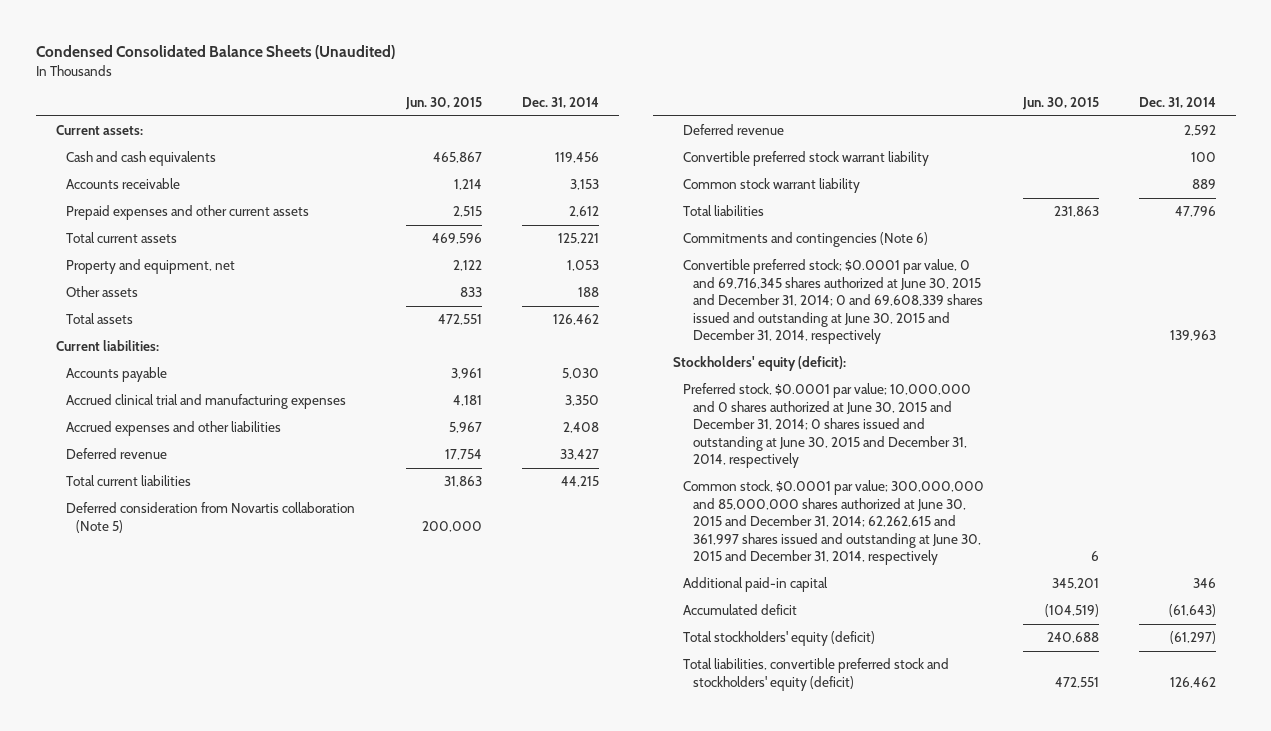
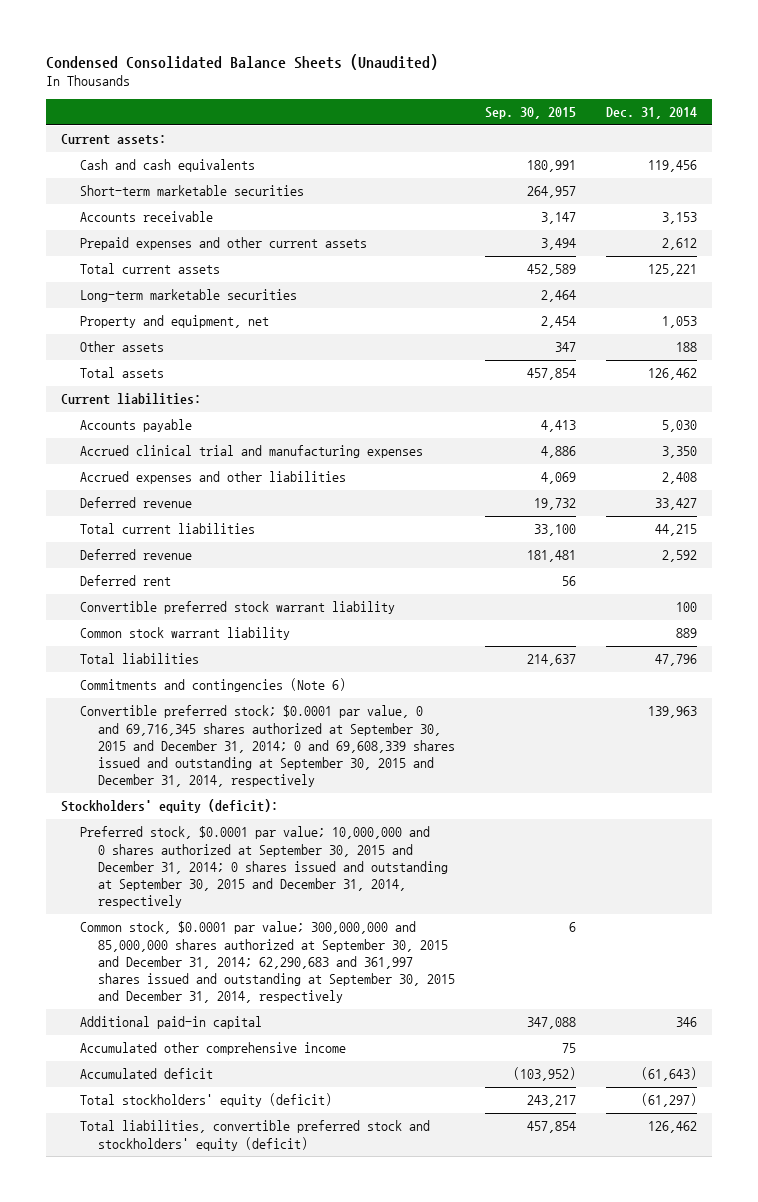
- | Jun. 30, 2015 | Dec. 31, 2014
+ | Sep. 30, 2015 | Dec. 31, 2014
+ Short-term marketable securities | 264,957 |
+ Long-term marketable securities | 2,464 |
- Deferred consideration from Novartis collaboration (Note 5) | 200,000 |
+ Deferred rent | 56 |
- Convertible preferred stock; $0.0001 par value, 0 and 69,716,345 shares authorized at June 30, 2015 and December 31, 2014; 0 and 69,608,339 shares issued and outstanding at June 30, 2015 and December 31, 2014, respectively | | 139,963
+ Convertible preferred stock; $0.0001 par value, 0 and 69,716,345 shares authorized at September 30, 2015 and December 31, 2014; 0 and 69,608,339 shares issued and outstanding at September 30, 2015 and December 31, 2014, respectively | | 139,963
- Preferred stock, $0.0001 par value; 10,000,000 and 0 shares authorized at June 30, 2015 and December 31, 2014; 0 shares issued and outstanding at June 30, 2015 and December 31, 2014, respectively
- Common stock, $0.0001 par value; 300,000,000 and 85,000,000 shares authorized at June 30, 2015 and December 31, 2014; 62,262,615 and 361,997 shares issued and outstanding at June 30, 2015 and December 31, 2014, respectively | 6 |
+ Preferred stock, $0.0001 par value; 10,000,000 and 0 shares authorized at September 30, 2015 and December 31, 2014; 0 shares issued and outstanding at September 30, 2015 and December 31, 2014, respectively
+ Common stock, $0.0001 par value; 300,000,000 and 85,000,000 shares authorized at September 30, 2015 and December 31, 2014; 62,290,683 and 361,997 shares issued and outstanding at September 30, 2015 and December 31, 2014, respectively | 6 |
+ Accumulated other comprehensive income | 75 |

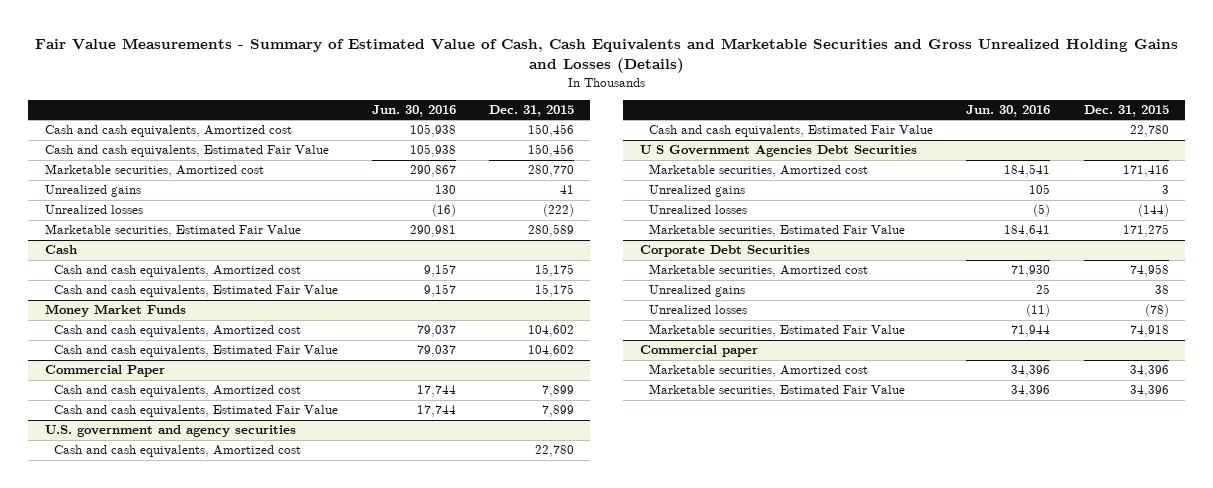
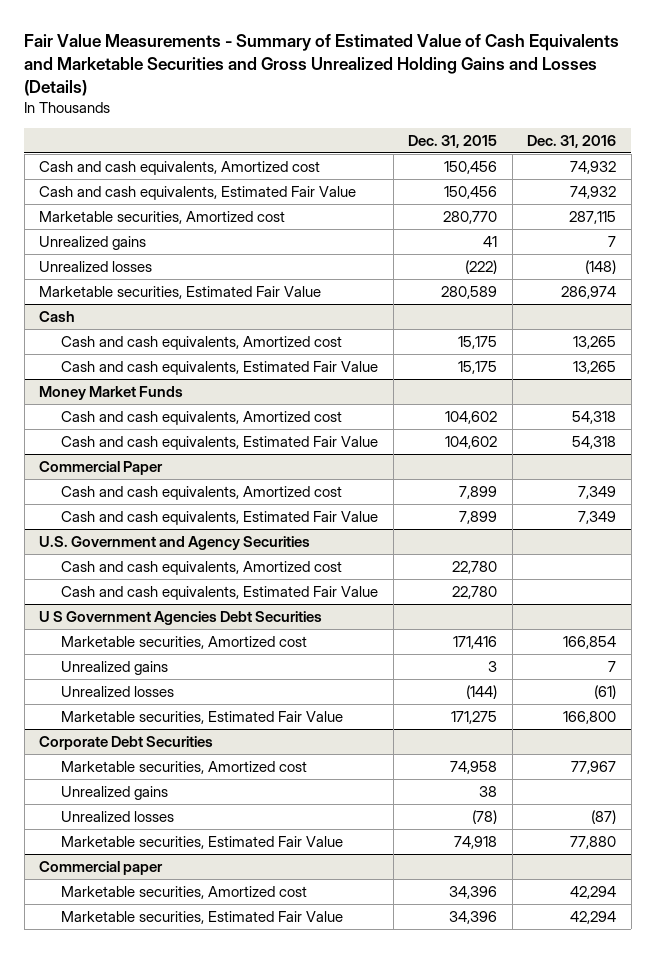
- Fair Value Measurements - Summary of Estimated Value of Cash, Cash Equivalents and Marketable Securities and Gross Unrealized Holding Gains and Losses (Details)
+ Fair Value Measurements - Summary of Estimated Value of Cash Equivalents and Marketable Securities and Gross Unrealized Holding Gains and Losses (Details)
- | Jun. 30, 2016 | Dec. 31, 2015
+ | Dec. 31, 2015 | Dec. 31, 2016
- U.S. government and agency securities
+ U.S. Government and Agency Securities

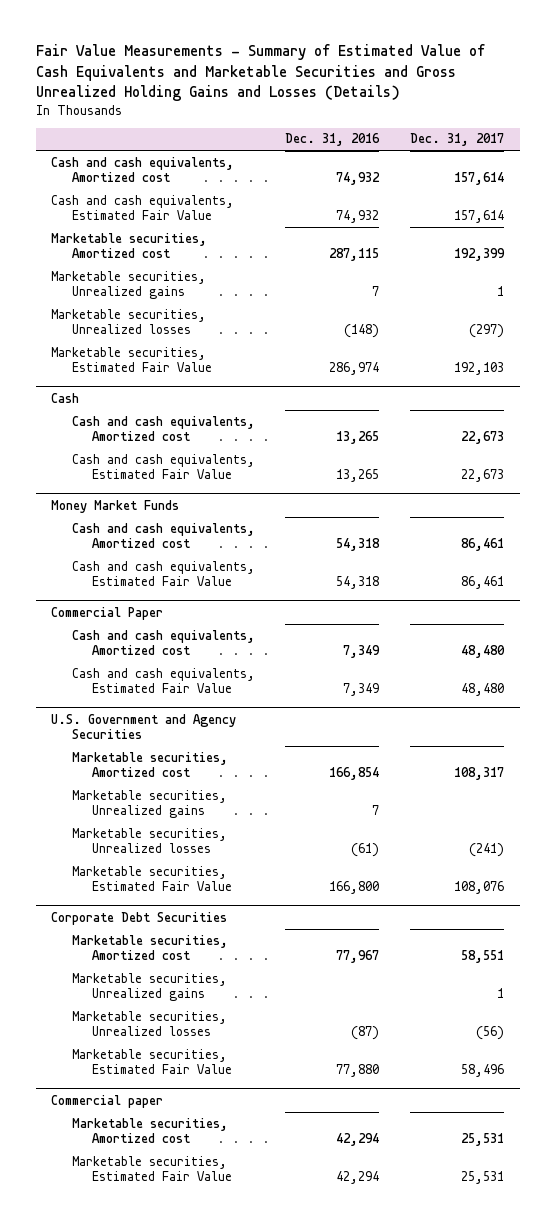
- | Dec. 31, 2015 | Dec. 31, 2016
+ | Dec. 31, 2016 | Dec. 31, 2017
- Unrealized gains | 41 | 7
- Unrealized losses | (222) | (148)
+ Marketable securities, Unrealized gains | 7 | 1
+ Marketable securities, Unrealized losses | (148) | (297)
@ U.S. Government and Agency Securities
- Cash and cash equivalents, Amortized cost | 22,780 |
- Cash and cash equivalents, Estimated Fair Value | 22,780 |
- U S Government Agencies Debt Securities
- Unrealized gains | 3 | 7
- Unrealized losses | (144) | (61)
@ U.S. Government and Agency Securities
+ Marketable securities, Unrealized gains | 7 |
+ Marketable securities, Unrealized losses | (61) | (241)
@ Corporate Debt Securities
- Unrealized gains | 38 |
- Unrealized losses | (78) | (87)
+ Marketable securities, Unrealized gains | | 1
+ Marketable securities, Unrealized losses | (87) | (56)

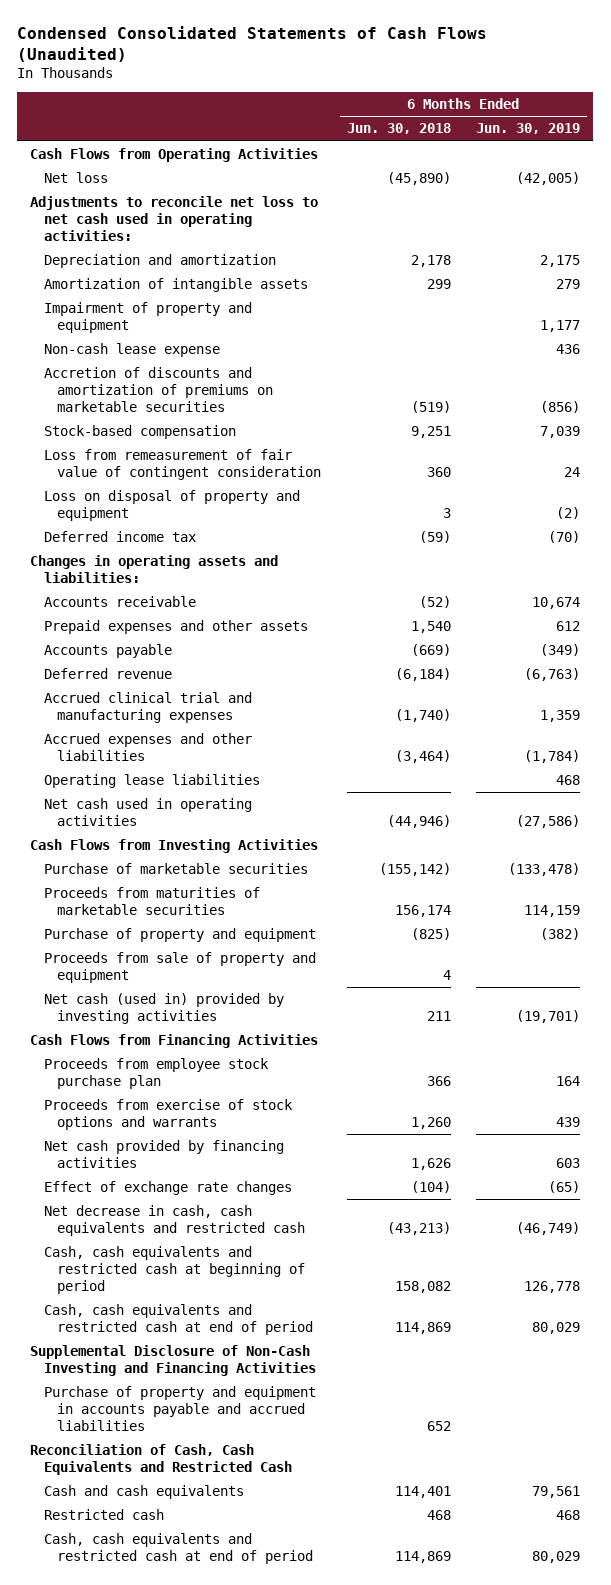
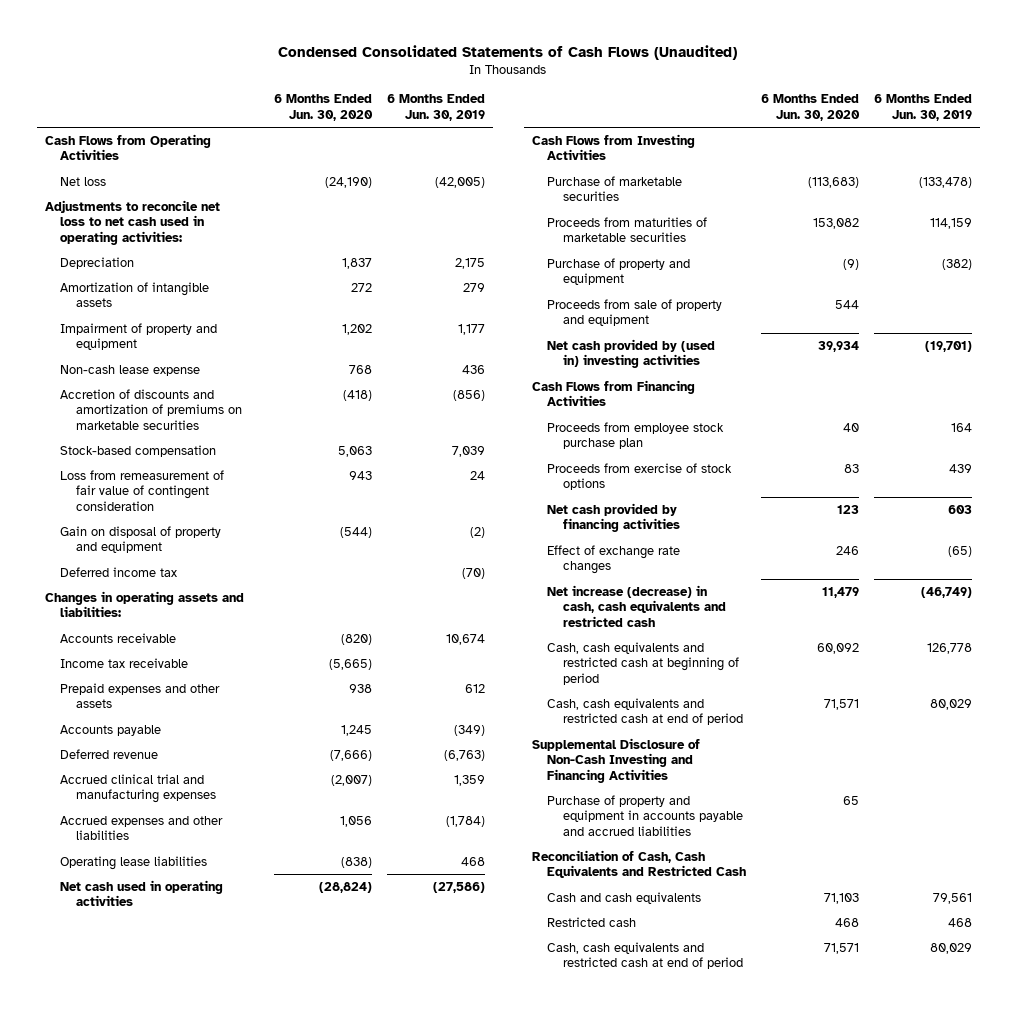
- | 6 Months Ended Jun. 30, 2018 | 6 Months Ended Jun. 30, 2019
+ | 6 Months Ended Jun. 30, 2020 | 6 Months Ended Jun. 30, 2019
- Depreciation and amortization | 2,178 | 2,175
+ Depreciation | 1,837 | 2,175
- Loss on disposal of property and equipment | 3 | (2)
+ Gain on disposal of property and equipment | (544) | (2)
+ Income tax receivable | (5,665) |
- Net cash (used in) provided by investing activities | 211 | (19,701)
+ Net cash provided by (used in) investing activities | 39,934 | (19,701)
- Proceeds from exercise of stock options and warrants | 1,260 | 439
+ Proceeds from exercise of stock options | 83 | 439
- Net decrease in cash, cash equivalents and restricted cash | (43,213) | (46,749)
+ Net increase (decrease) in cash, cash equivalents and restricted cash | 11,479 | (46,749)

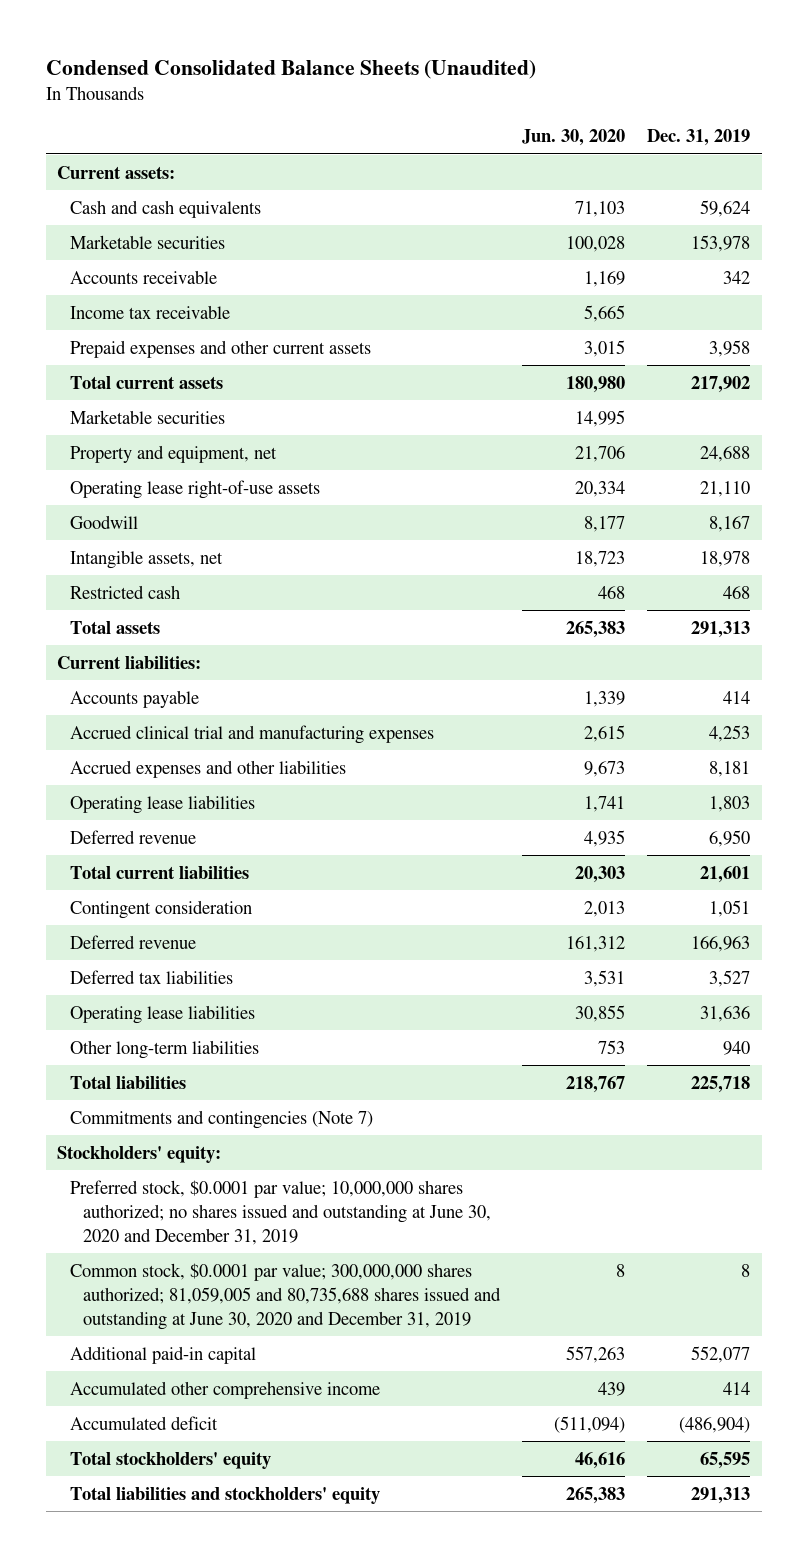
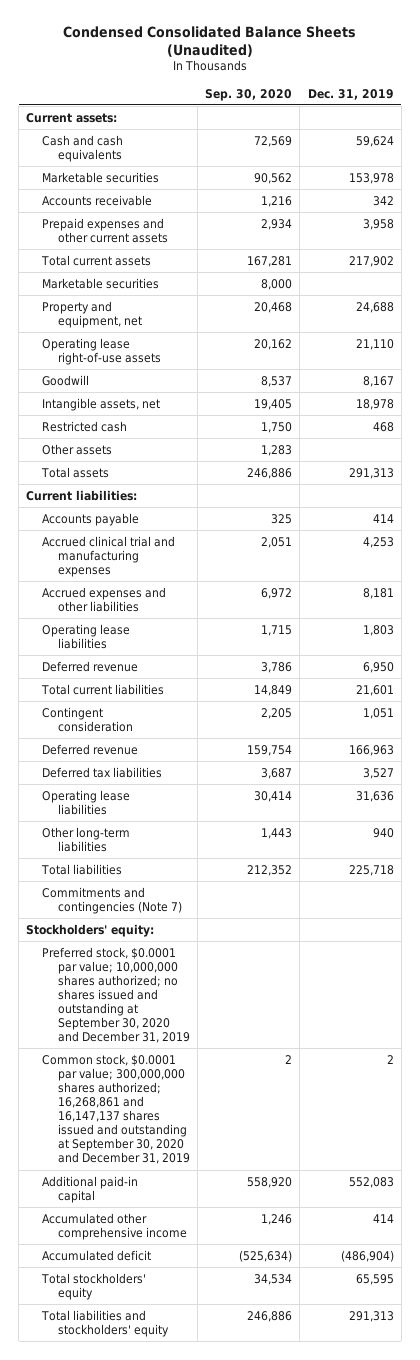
- | Jun. 30, 2020 | Dec. 31, 2019
+ | Sep. 30, 2020 | Dec. 31, 2019
- Income tax receivable | 5,665 |
+ Other assets | 1,283 |
- Preferred stock, $0.0001 par value; 10,000,000 shares authorized; no shares issued and outstanding at June 30, 2020 and December 31, 2019
- Common stock, $0.0001 par value; 300,000,000 shares authorized; 81,059,005 and 80,735,688 shares issued and outstanding at June 30, 2020 and December 31, 2019 | 8 | 8
- Additional paid-in capital | 557,263 | 552,077
+ Preferred stock, $0.0001 par value; 10,000,000 shares authorized; no shares issued and outstanding at September 30, 2020 and December 31, 2019
+ Common stock, $0.0001 par value; 300,000,000 shares authorized; 16,268,861 and 16,147,137 shares issued and outstanding at September 30, 2020 and December 31, 2019 | 2 | 2
+ Additional paid-in capital | 558,920 | 552,083

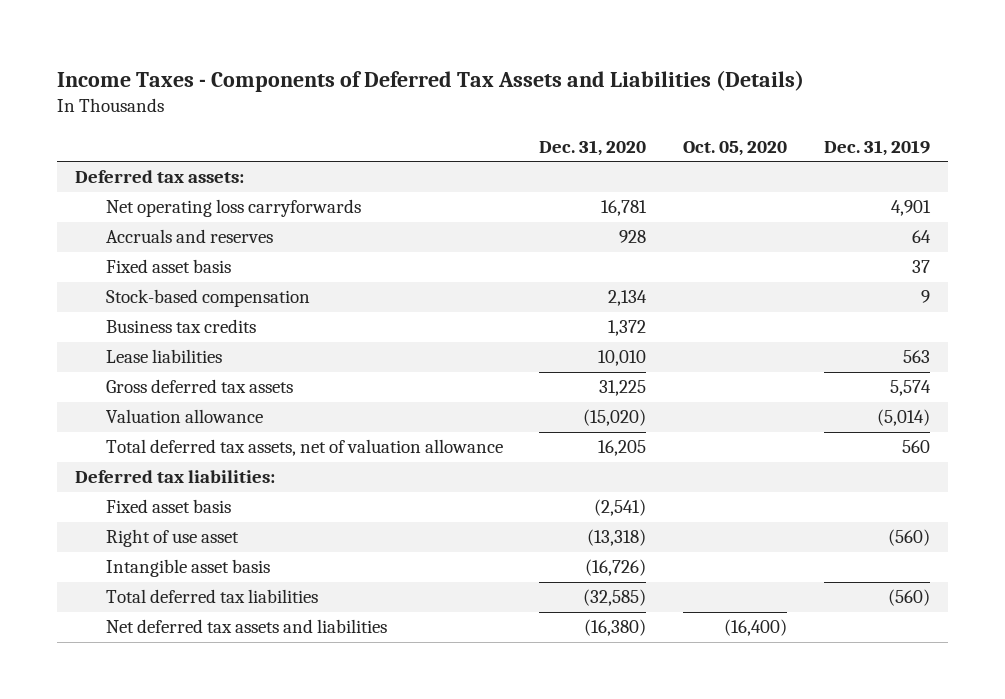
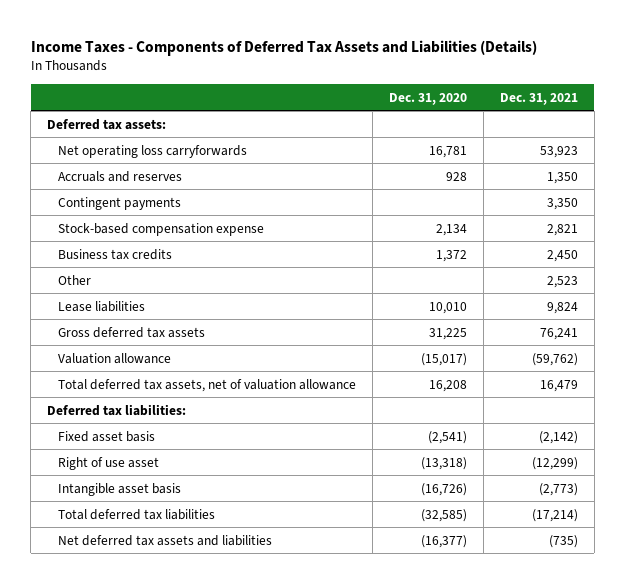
- | Dec. 31, 2020 | Oct. 05, 2020 | Dec. 31, 2019
+ | Dec. 31, 2020 | Dec. 31, 2021
- Fixed asset basis | | | 37
- Stock-based compensation | 2,134 | | 9
+ Contingent payments | | 3,350
+ Stock-based compensation expense | 2,134 | 2,821
+ Other | | 2,523
- Valuation allowance | (15,020) | | (5,014)
- Total deferred tax assets, net of valuation allowance | 16,205 | | 560
+ Valuation allowance | (15,017) | (59,762)
+ Total deferred tax assets, net of valuation allowance | 16,208 | 16,479
- Net deferred tax assets and liabilities | (16,380) | (16,400) |
+ Net deferred tax assets and liabilities | (16,377) | (735)

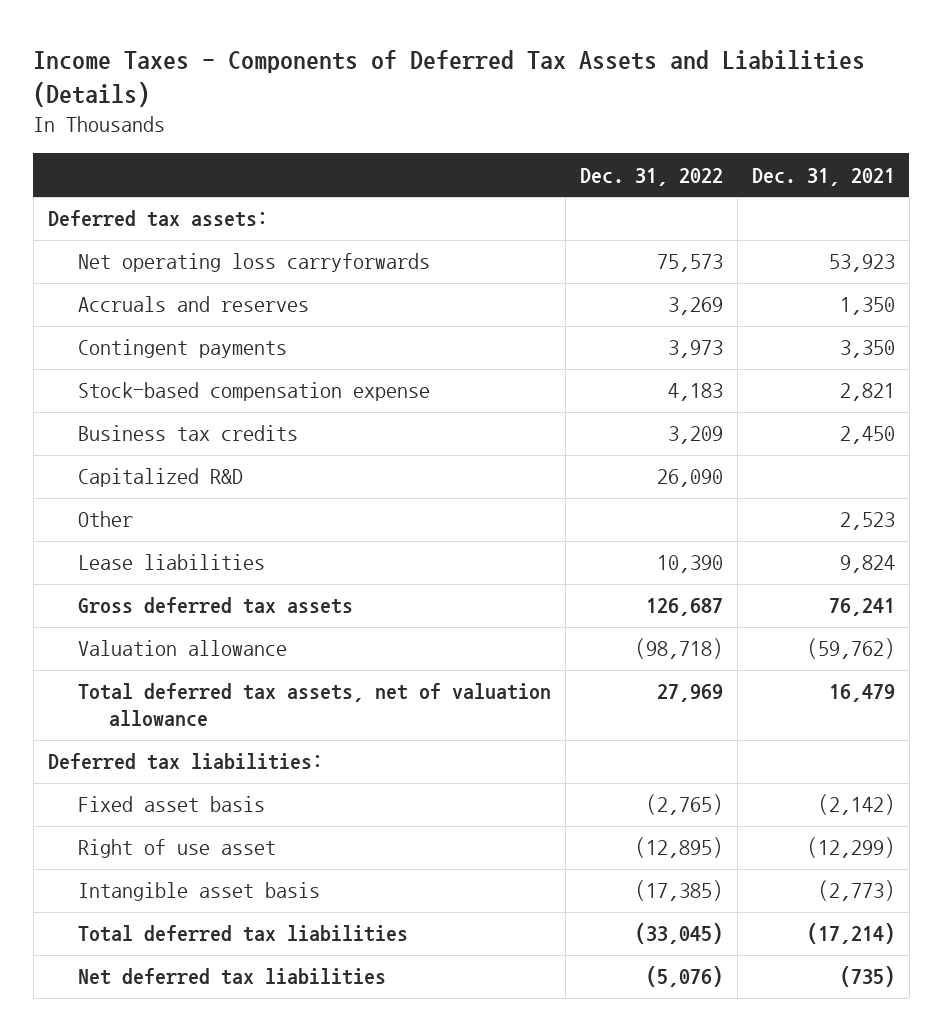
- | Dec. 31, 2020 | Dec. 31, 2021
+ | Dec. 31, 2022 | Dec. 31, 2021
+ Capitalized R&D | 26,090 |
- Net deferred tax assets and liabilities | (16,377) | (735)
+ Net deferred tax liabilities | (5,076) | (735)

